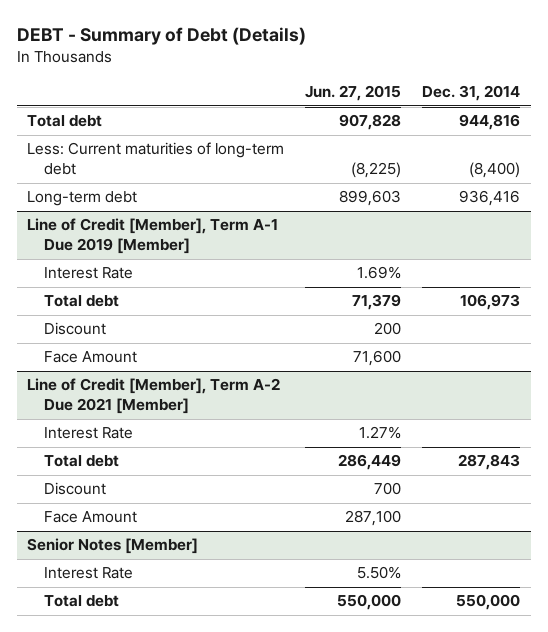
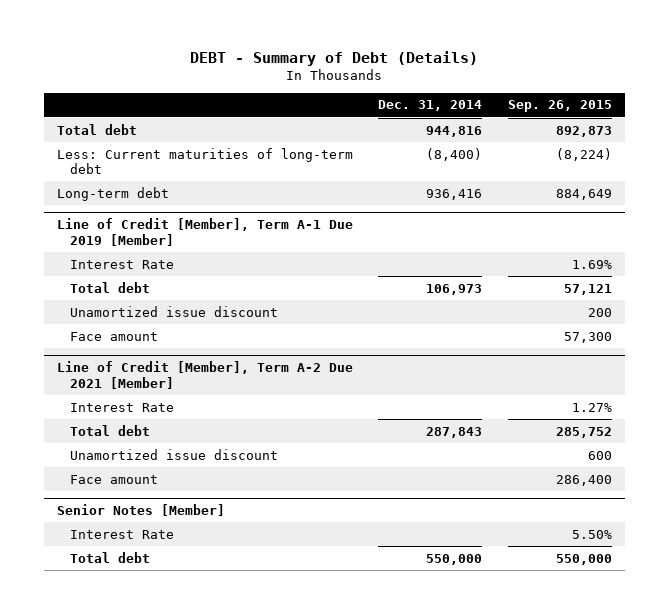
- | Jun. 27, 2015 | Dec. 31, 2014
+ | Dec. 31, 2014 | Sep. 26, 2015
@ Line of Credit [Member], Term A-1 Due 2019 [Member]
- Discount | 200 |
- Face Amount | 71,600 |
+ Unamortized issue discount | | 200
+ Face amount | | 57,300
@ Line of Credit [Member], Term A-2 Due 2021 [Member]
- Discount | 700 |
- Face Amount | 287,100 |
+ Unamortized issue discount | | 600
+ Face amount | | 286,400

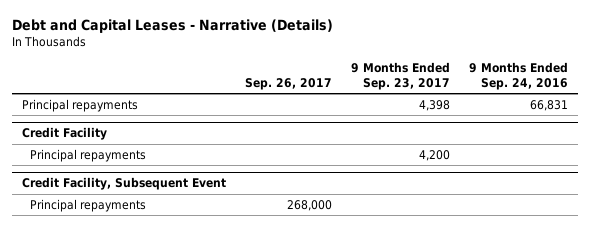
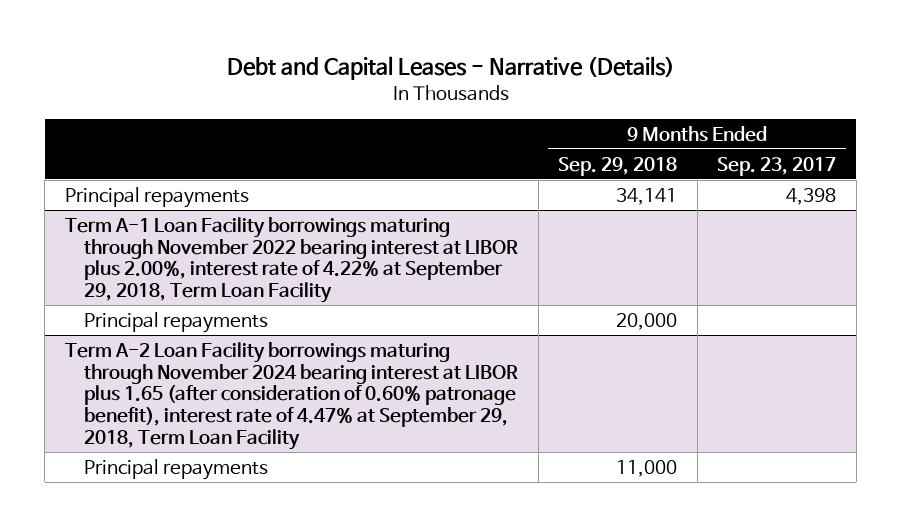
- | Sep. 26, 2017 | 9 Months Ended Sep. 23, 2017 | 9 Months Ended Sep. 24, 2016
+ | 9 Months Ended Sep. 29, 2018 | 9 Months Ended Sep. 23, 2017
- Credit Facility
- Principal repayments | | 4,200 |
- Credit Facility, Subsequent Event
- Principal repayments | 268,000 | |
+ Term A-1 Loan Facility borrowings maturing through November 2022 bearing interest at LIBOR plus 2.00%, interest rate of 4.22% at September 29, 2018, Term Loan Facility
+ Principal repayments | 20,000 |
+ Term A-2 Loan Facility borrowings maturing through November 2024 bearing interest at LIBOR plus 1.65 (after consideration of 0.60% patronage benefit), interest rate of 4.47% at September 29, 2018, Term Loan Facility
+ Principal repayments | 11,000 |

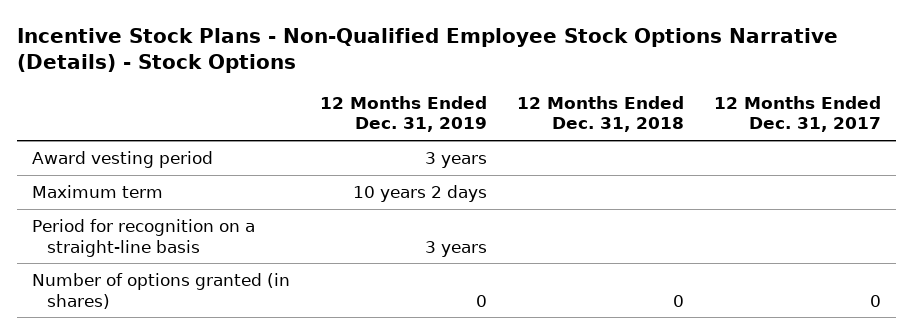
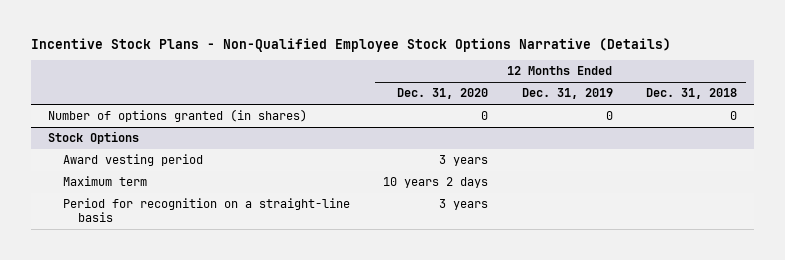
- Incentive Stock Plans - Non-Qualified Employee Stock Options Narrative (Details) - Stock Options
+ Incentive Stock Plans - Non-Qualified Employee Stock Options Narrative (Details)
- | 12 Months Ended Dec. 31, 2019 | 12 Months Ended Dec. 31, 2018 | 12 Months Ended Dec. 31, 2017
+ | 12 Months Ended Dec. 31, 2020 | 12 Months Ended Dec. 31, 2019 | 12 Months Ended Dec. 31, 2018
- Award vesting period | 3 years | |
- Maximum term | 10 years 2 days | |
- Period for recognition on a straight-line basis | 3 years | |
+ Stock Options
+ Award vesting period | 3 years | |
+ Maximum term | 10 years 2 days | |
+ Period for recognition on a straight-line basis | 3 years | |

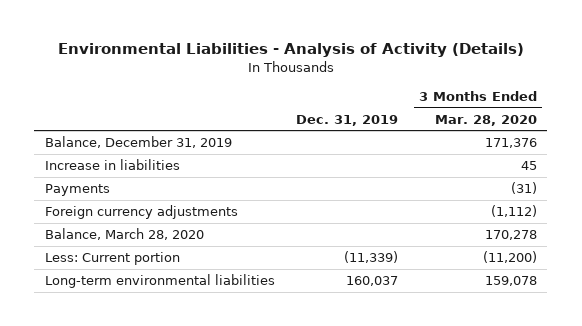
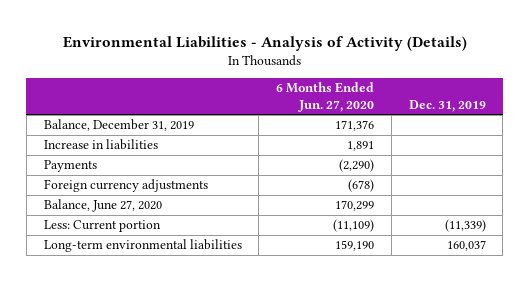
- | Dec. 31, 2019 | 3 Months Ended Mar. 28, 2020
+ | 6 Months Ended Jun. 27, 2020 | Dec. 31, 2019
- Balance, March 28, 2020 | | 170,278
+ Balance, June 27, 2020 | 170,299 |

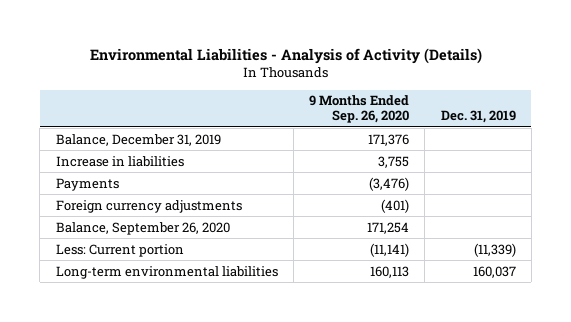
- | 6 Months Ended Jun. 27, 2020 | Dec. 31, 2019
+ | 9 Months Ended Sep. 26, 2020 | Dec. 31, 2019
- Balance, June 27, 2020 | 170,299 |
+ Balance, September 26, 2020 | 171,254 |

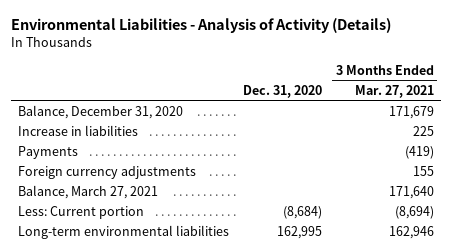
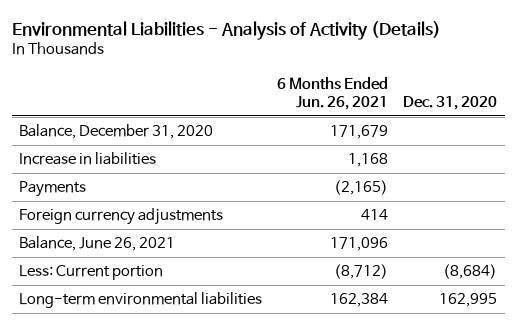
- | Dec. 31, 2020 | 3 Months Ended Mar. 27, 2021
+ | 6 Months Ended Jun. 26, 2021 | Dec. 31, 2020
- Balance, March 27, 2021 | | 171,640
+ Balance, June 26, 2021 | 171,096 |

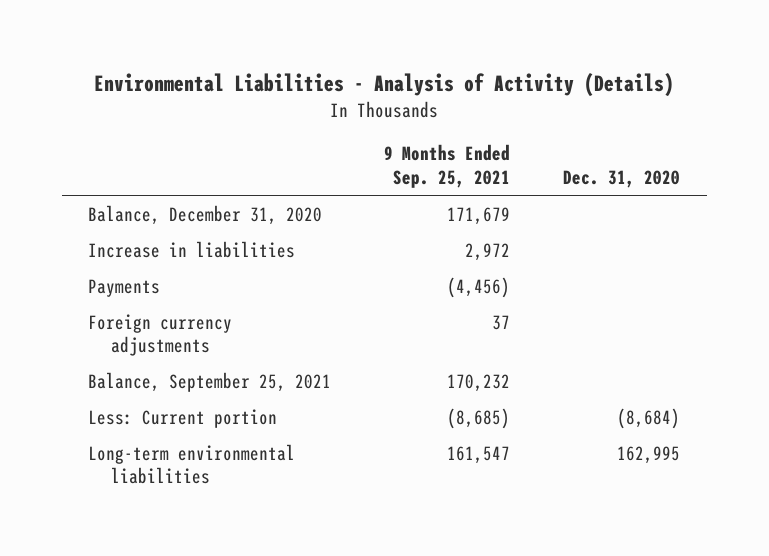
- | 6 Months Ended Jun. 26, 2021 | Dec. 31, 2020
+ | 9 Months Ended Sep. 25, 2021 | Dec. 31, 2020
- Balance, June 26, 2021 | 171,096 |
+ Balance, September 25, 2021 | 170,232 |

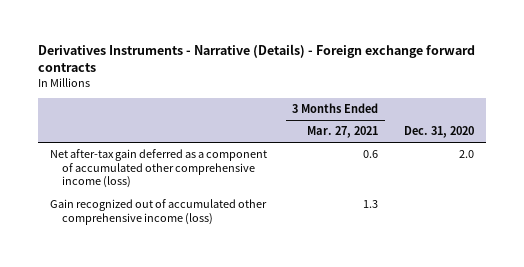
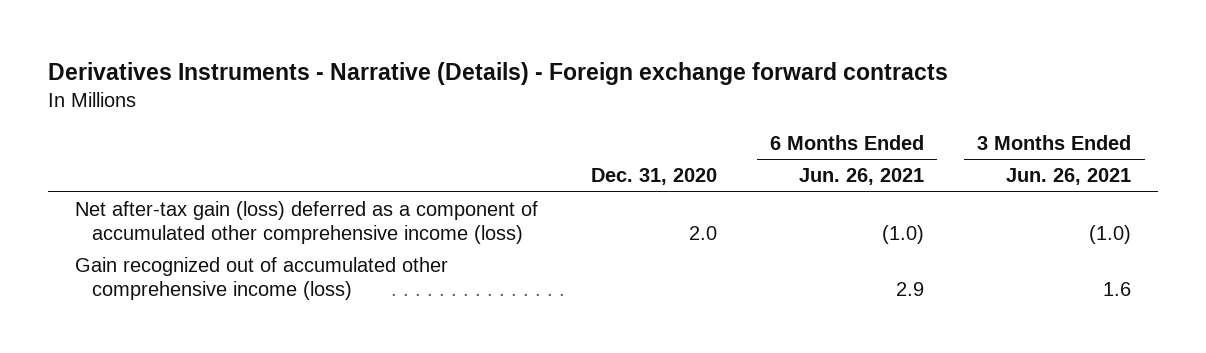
- | 3 Months Ended Mar. 27, 2021 | Dec. 31, 2020
+ | Dec. 31, 2020 | 6 Months Ended Jun. 26, 2021 | 3 Months Ended Jun. 26, 2021
- Net after-tax gain deferred as a component of accumulated other comprehensive income (loss) | 0.6 | 2.0
+ Net after-tax gain (loss) deferred as a component of accumulated other comprehensive income (loss) | 2.0 | (1.0) | (1.0)

